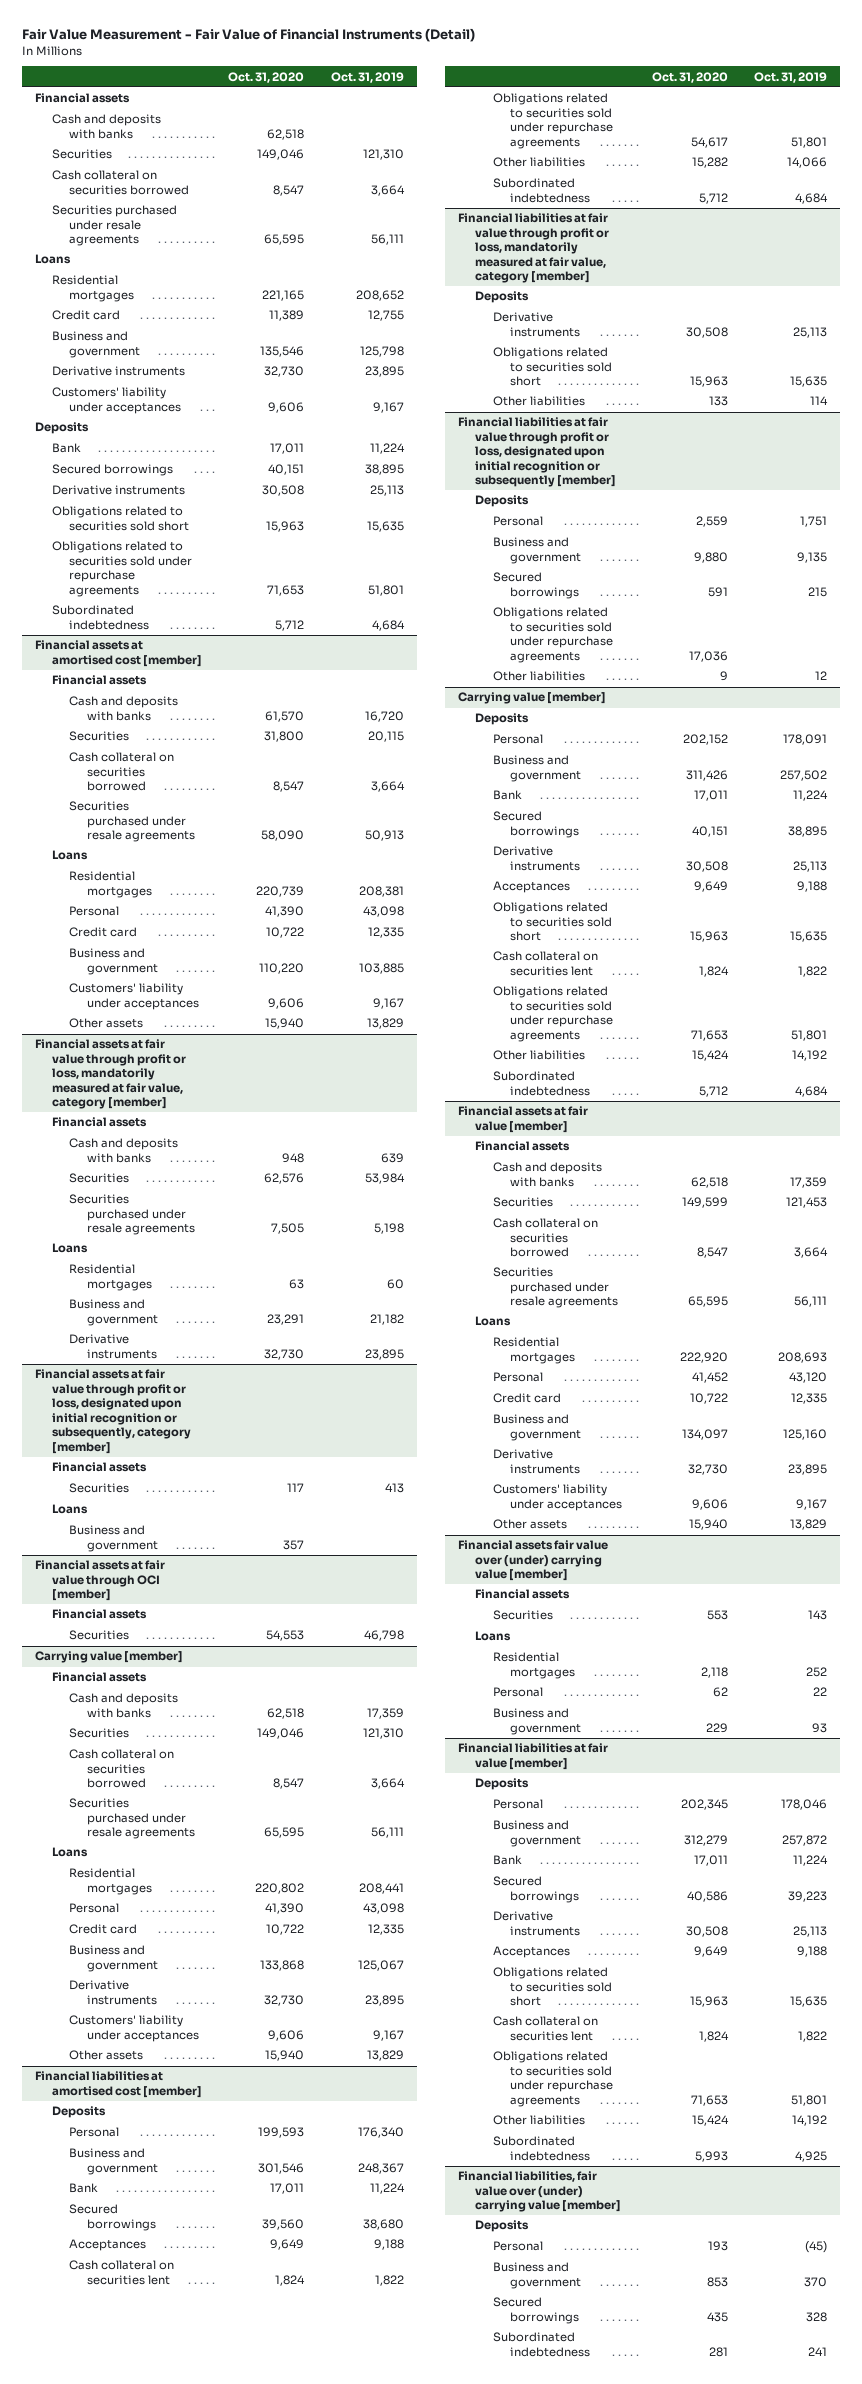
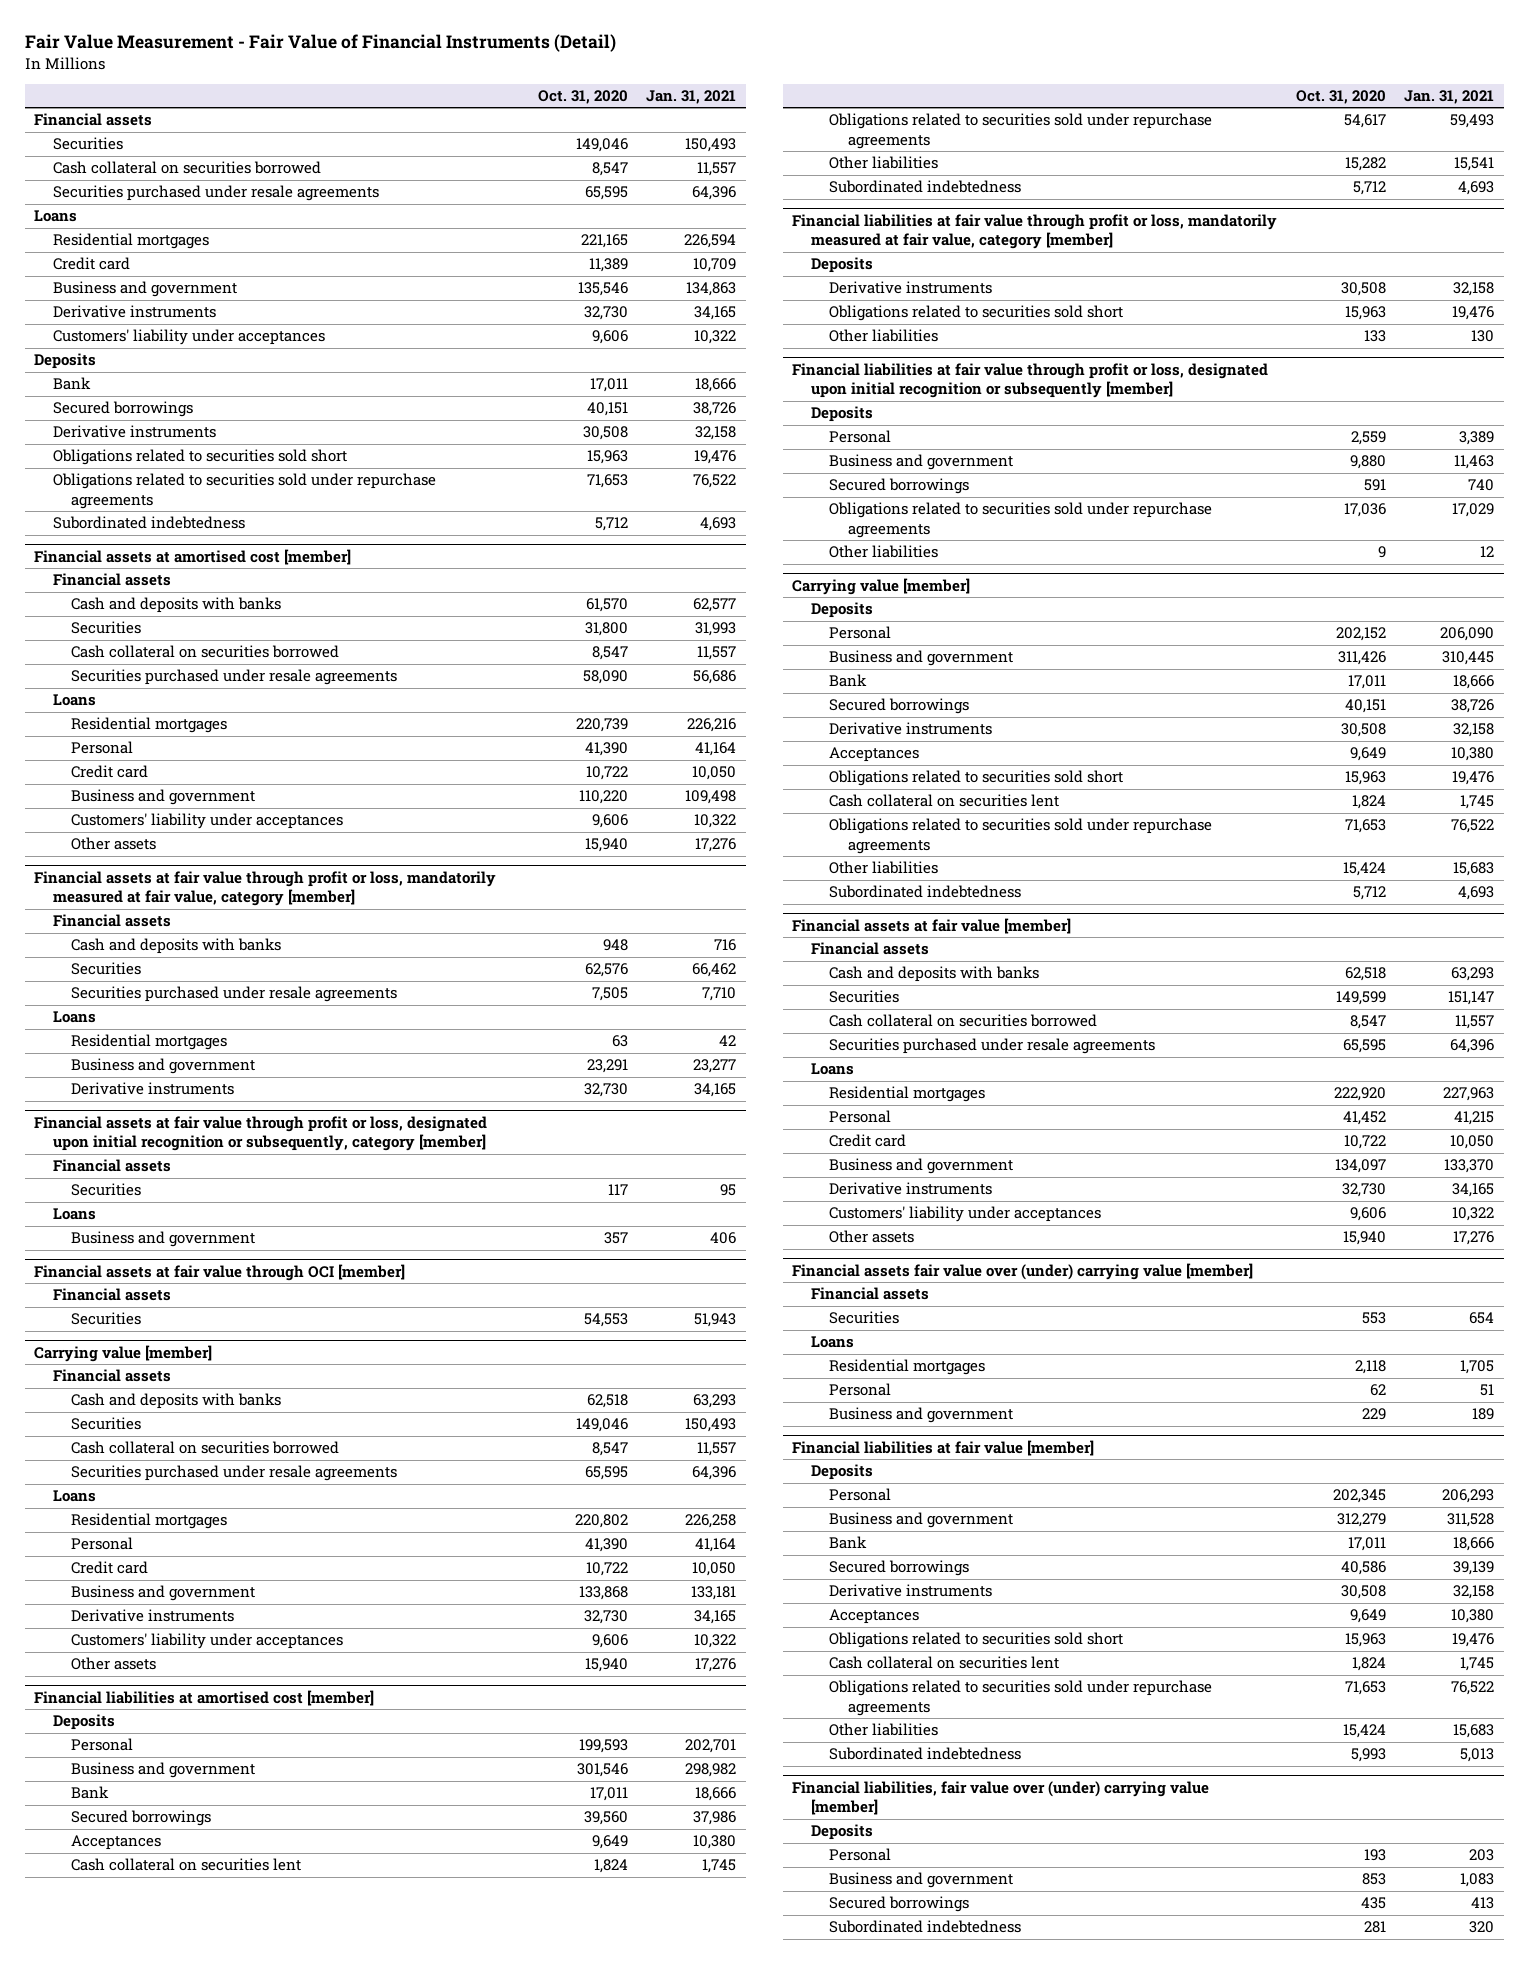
- | Oct. 31, 2020 | Oct. 31, 2019
+ | Oct. 31, 2020 | Jan. 31, 2021
- Cash and deposits with banks | 62,518 |

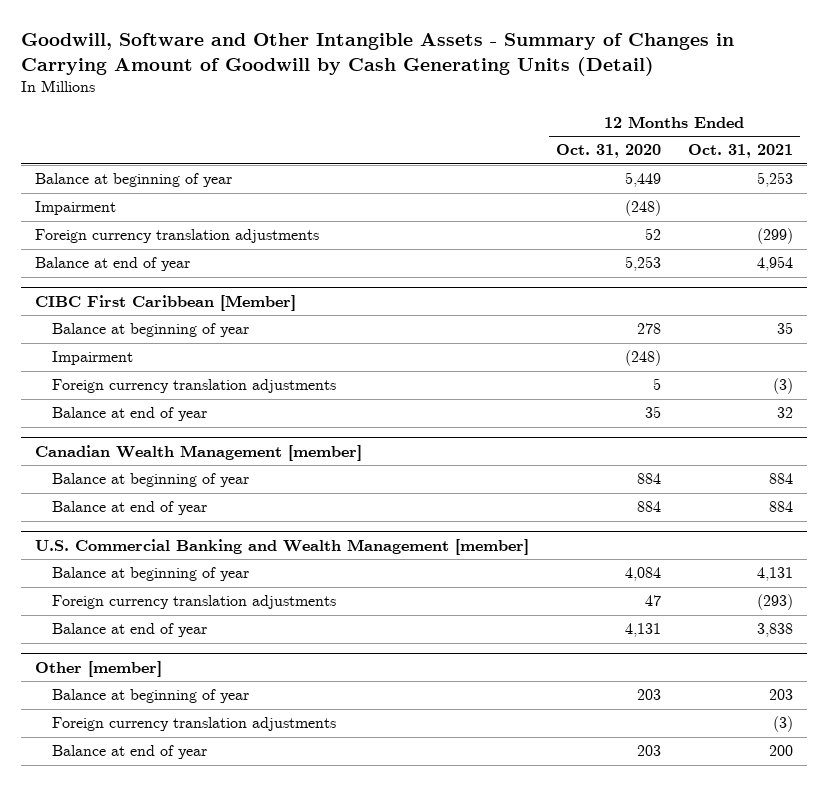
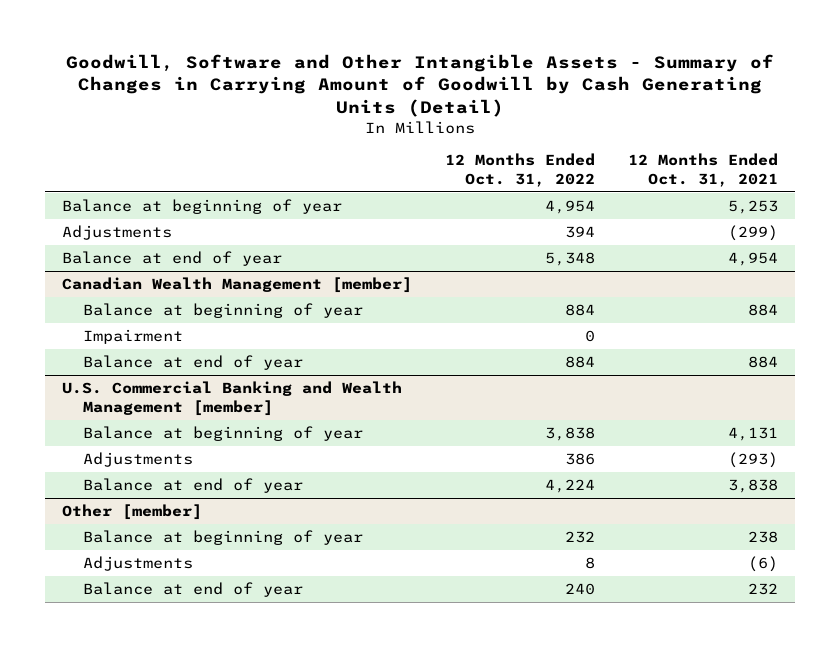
- | 12 Months Ended Oct. 31, 2020 | 12 Months Ended Oct. 31, 2021
+ | 12 Months Ended Oct. 31, 2022 | 12 Months Ended Oct. 31, 2021
- Impairment | (248) |
- Foreign currency translation adjustments | 52 | (299)
+ Adjustments | 394 | (299)
- CIBC First Caribbean [Member]
- Balance at beginning of year | 278 | 35
- Impairment | (248) |
- Foreign currency translation adjustments | 5 | (3)
- Balance at end of year | 35 | 32
@ Canadian Wealth Management [member]
+ Impairment | 0 |
@ U.S. Commercial Banking and Wealth Management [member]
- Foreign currency translation adjustments | 47 | (293)
+ Adjustments | 386 | (293)
@ Other [member]
- Balance at beginning of year | 203 | 203
- Foreign currency translation adjustments | | (3)
- Balance at end of year | 203 | 200
+ Balance at beginning of year | 232 | 238
+ Adjustments | 8 | (6)
+ Balance at end of year | 240 | 232

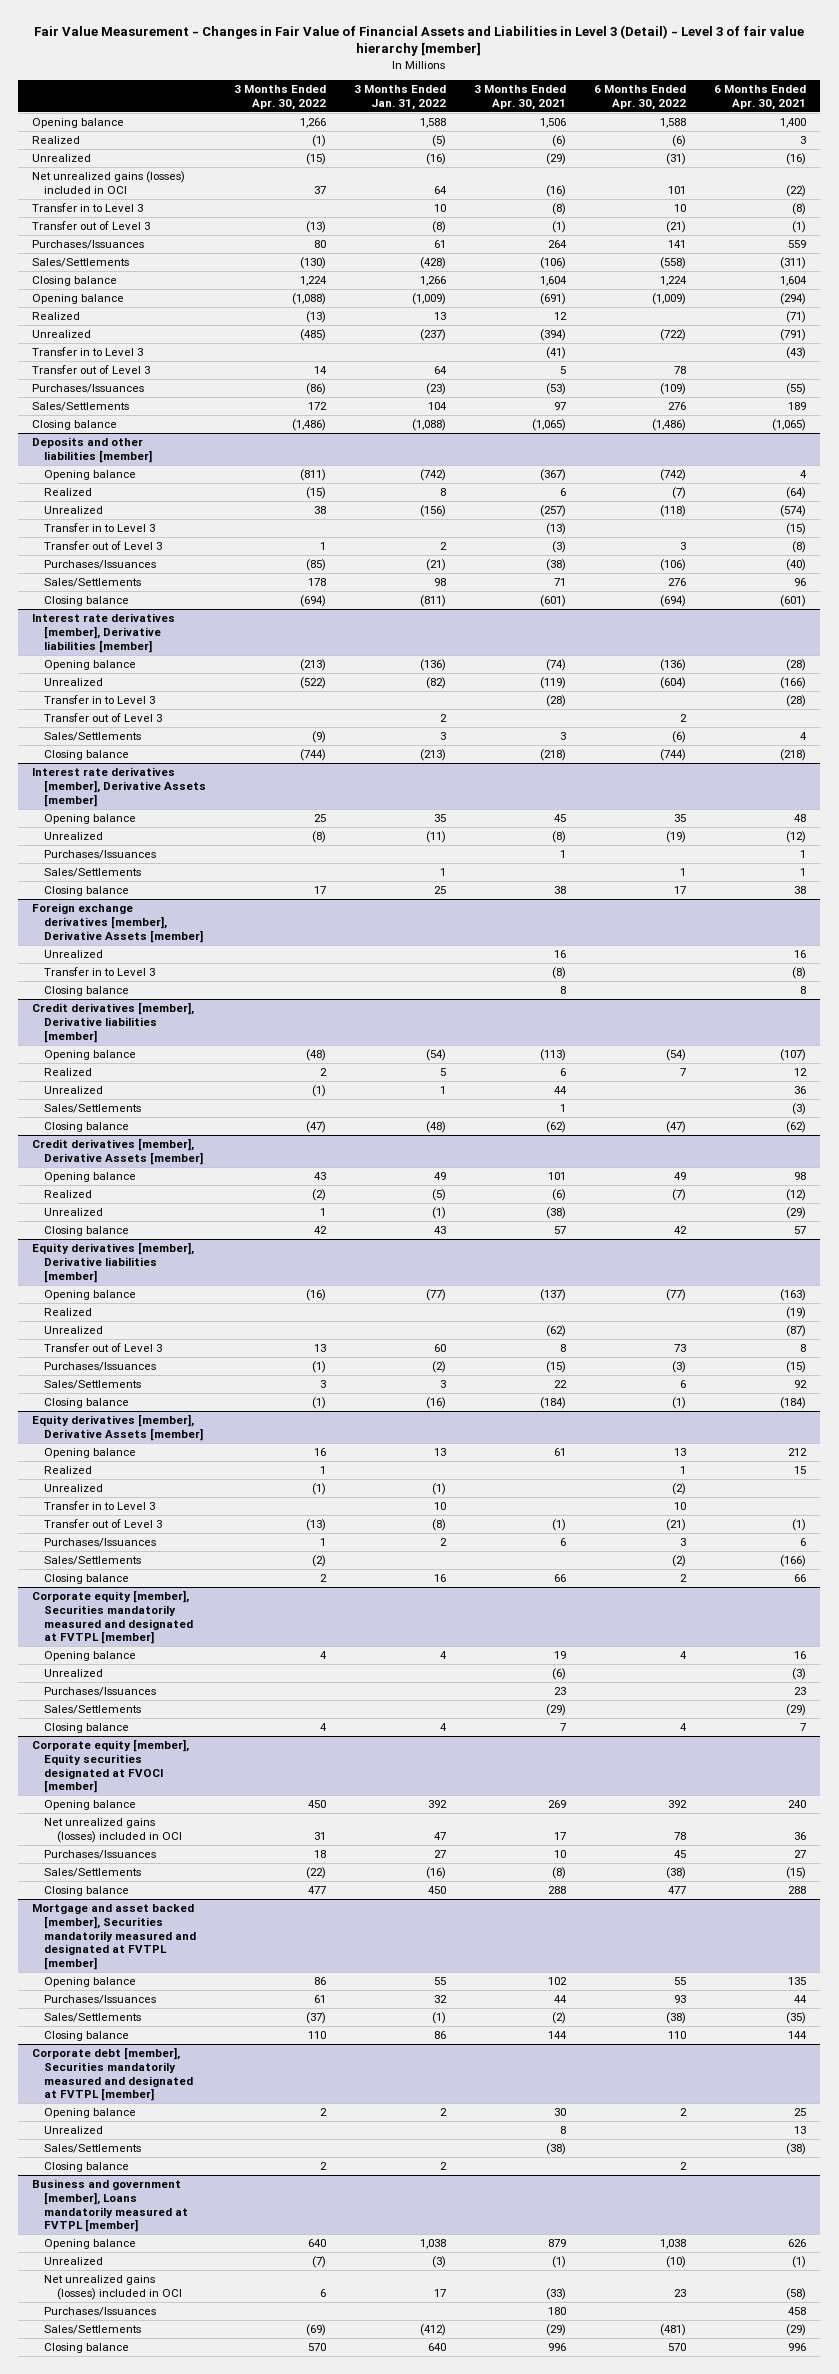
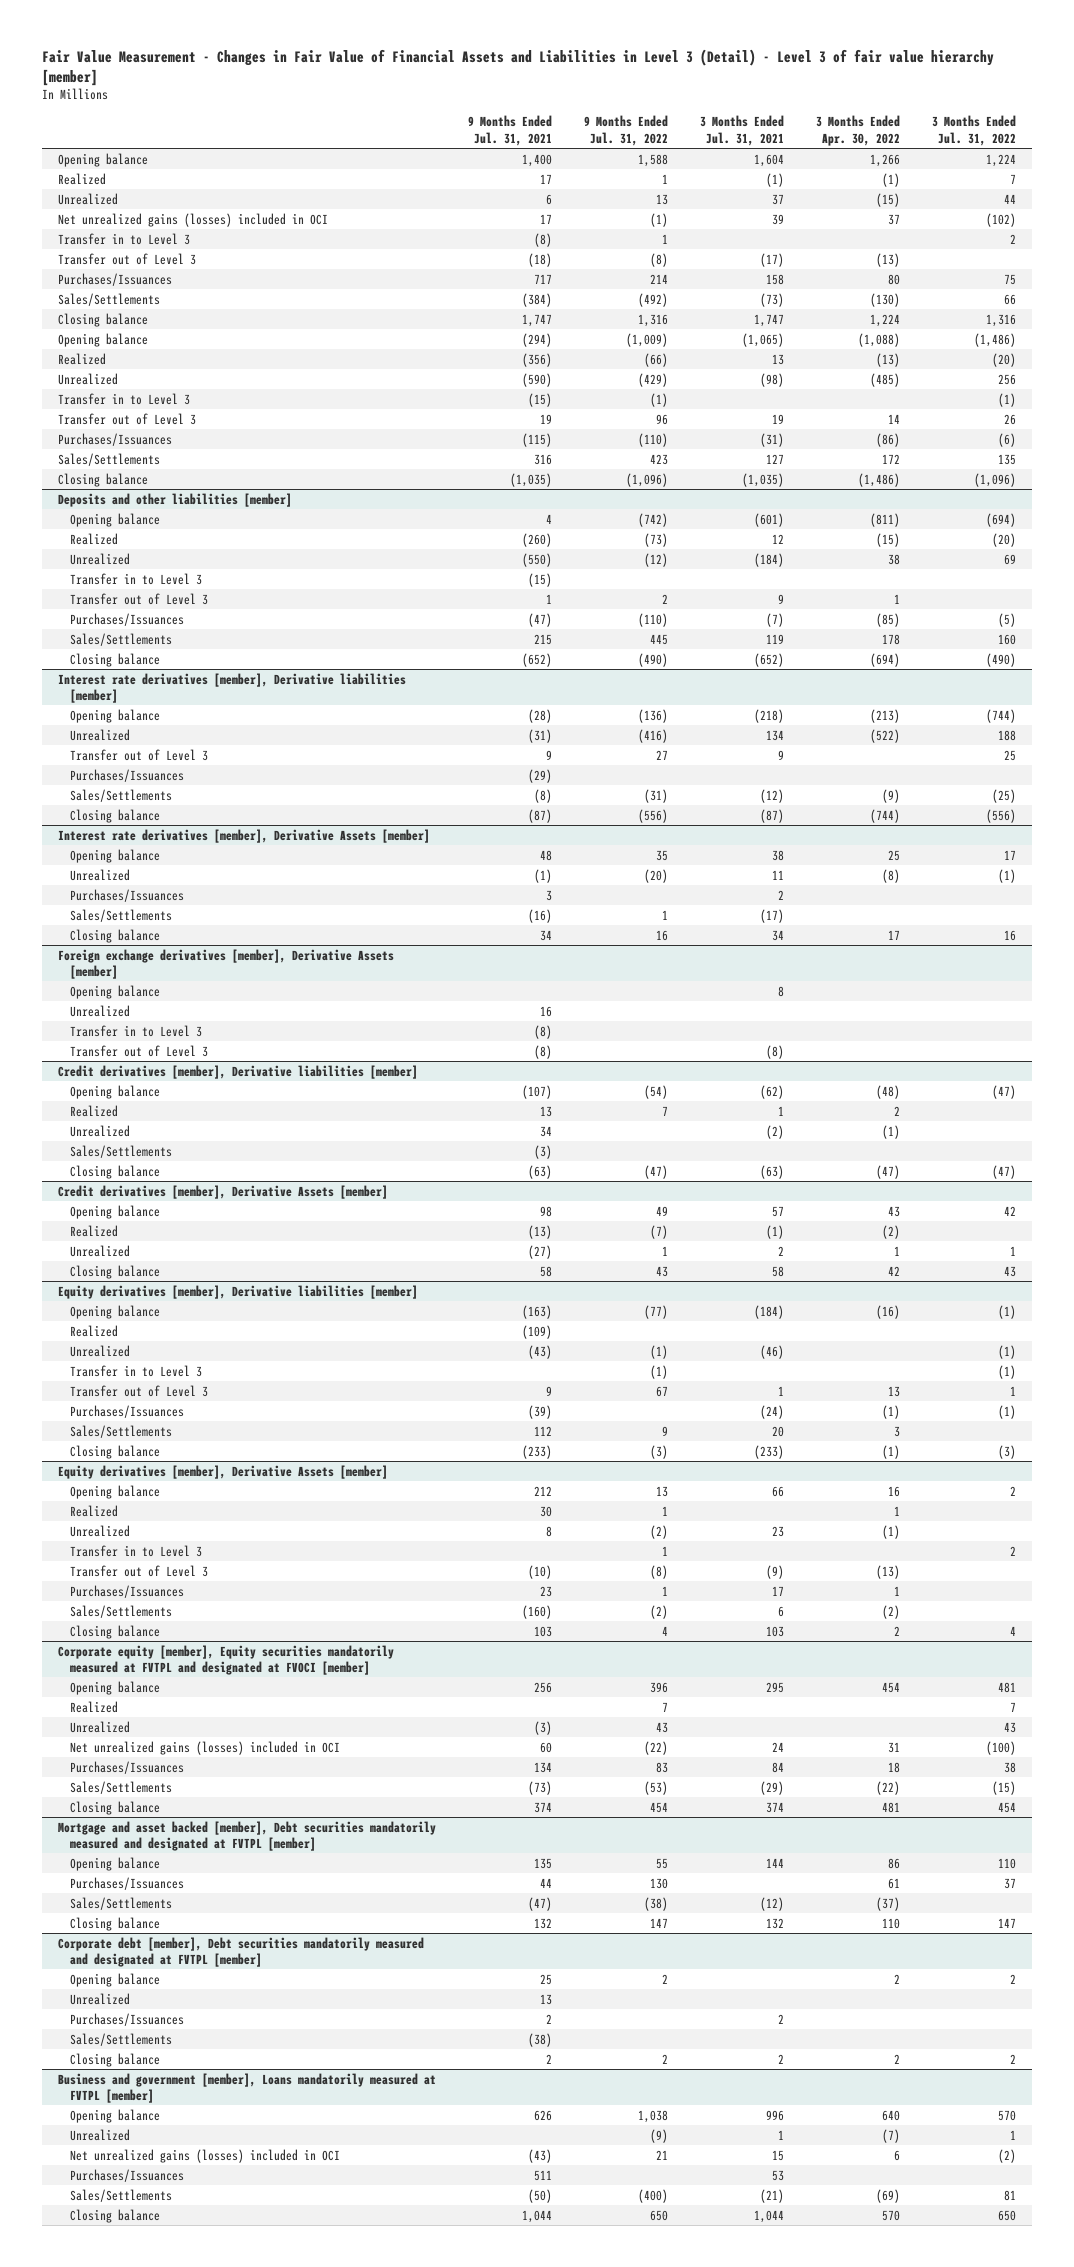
- | 3 Months Ended Apr. 30, 2022 | 3 Months Ended Jan. 31, 2022 | 3 Months Ended Apr. 30, 2021 | 6 Months Ended Apr. 30, 2022 | 6 Months Ended Apr. 30, 2021
+ | 9 Months Ended Jul. 31, 2021 | 9 Months Ended Jul. 31, 2022 | 3 Months Ended Jul. 31, 2021 | 3 Months Ended Apr. 30, 2022 | 3 Months Ended Jul. 31, 2022
@ Interest rate derivatives [member], Derivative liabilities [member]
- Transfer in to Level 3 | | | (28) | | (28)
+ Purchases/Issuances | (29) | | | |
@ Foreign exchange derivatives [member], Derivative Assets [member]
+ Opening balance | | | 8 | |
- Closing balance | | | 8 | | 8
+ Transfer out of Level 3 | (8) | | (8) | |
@ Equity derivatives [member], Derivative liabilities [member]
+ Transfer in to Level 3 | | (1) | | | (1)
- Corporate equity [member], Securities mandatorily measured and designated at FVTPL [member]
- Opening balance | 4 | 4 | 19 | 4 | 16
+ Corporate equity [member], Equity securities mandatorily measured at FVTPL and designated at FVOCI [member]
+ Opening balance | 256 | 396 | 295 | 454 | 481
+ Realized | | 7 | | | 7
- Purchases/Issuances | | | 23 | | 23
- Sales/Settlements | | | (29) | | (29)
- Closing balance | 4 | 4 | 7 | 4 | 7
- Corporate equity [member], Equity securities designated at FVOCI [member]
- Opening balance | 450 | 392 | 269 | 392 | 240
- Closing balance | 477 | 450 | 288 | 477 | 288
- Mortgage and asset backed [member], Securities mandatorily measured and designated at FVTPL [member]
+ Closing balance | 374 | 454 | 374 | 481 | 454
+ Mortgage and asset backed [member], Debt securities mandatorily measured and designated at FVTPL [member]
- Corporate debt [member], Securities mandatorily measured and designated at FVTPL [member]
+ Corporate debt [member], Debt securities mandatorily measured and designated at FVTPL [member]
+ Purchases/Issuances | 2 | | 2 | |

